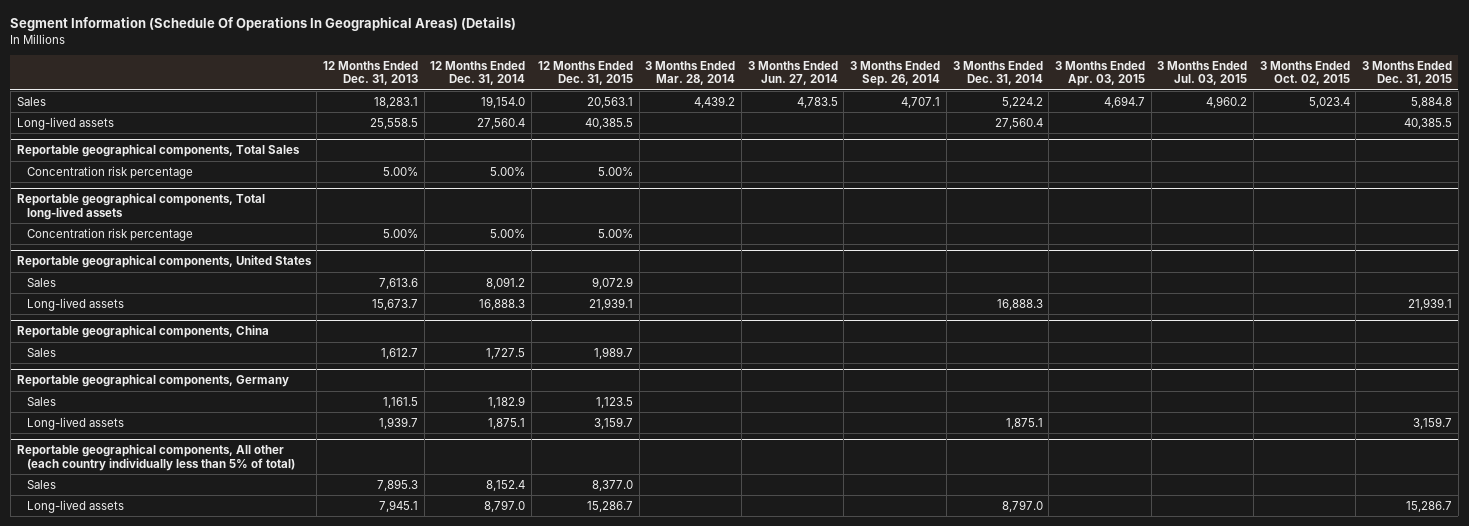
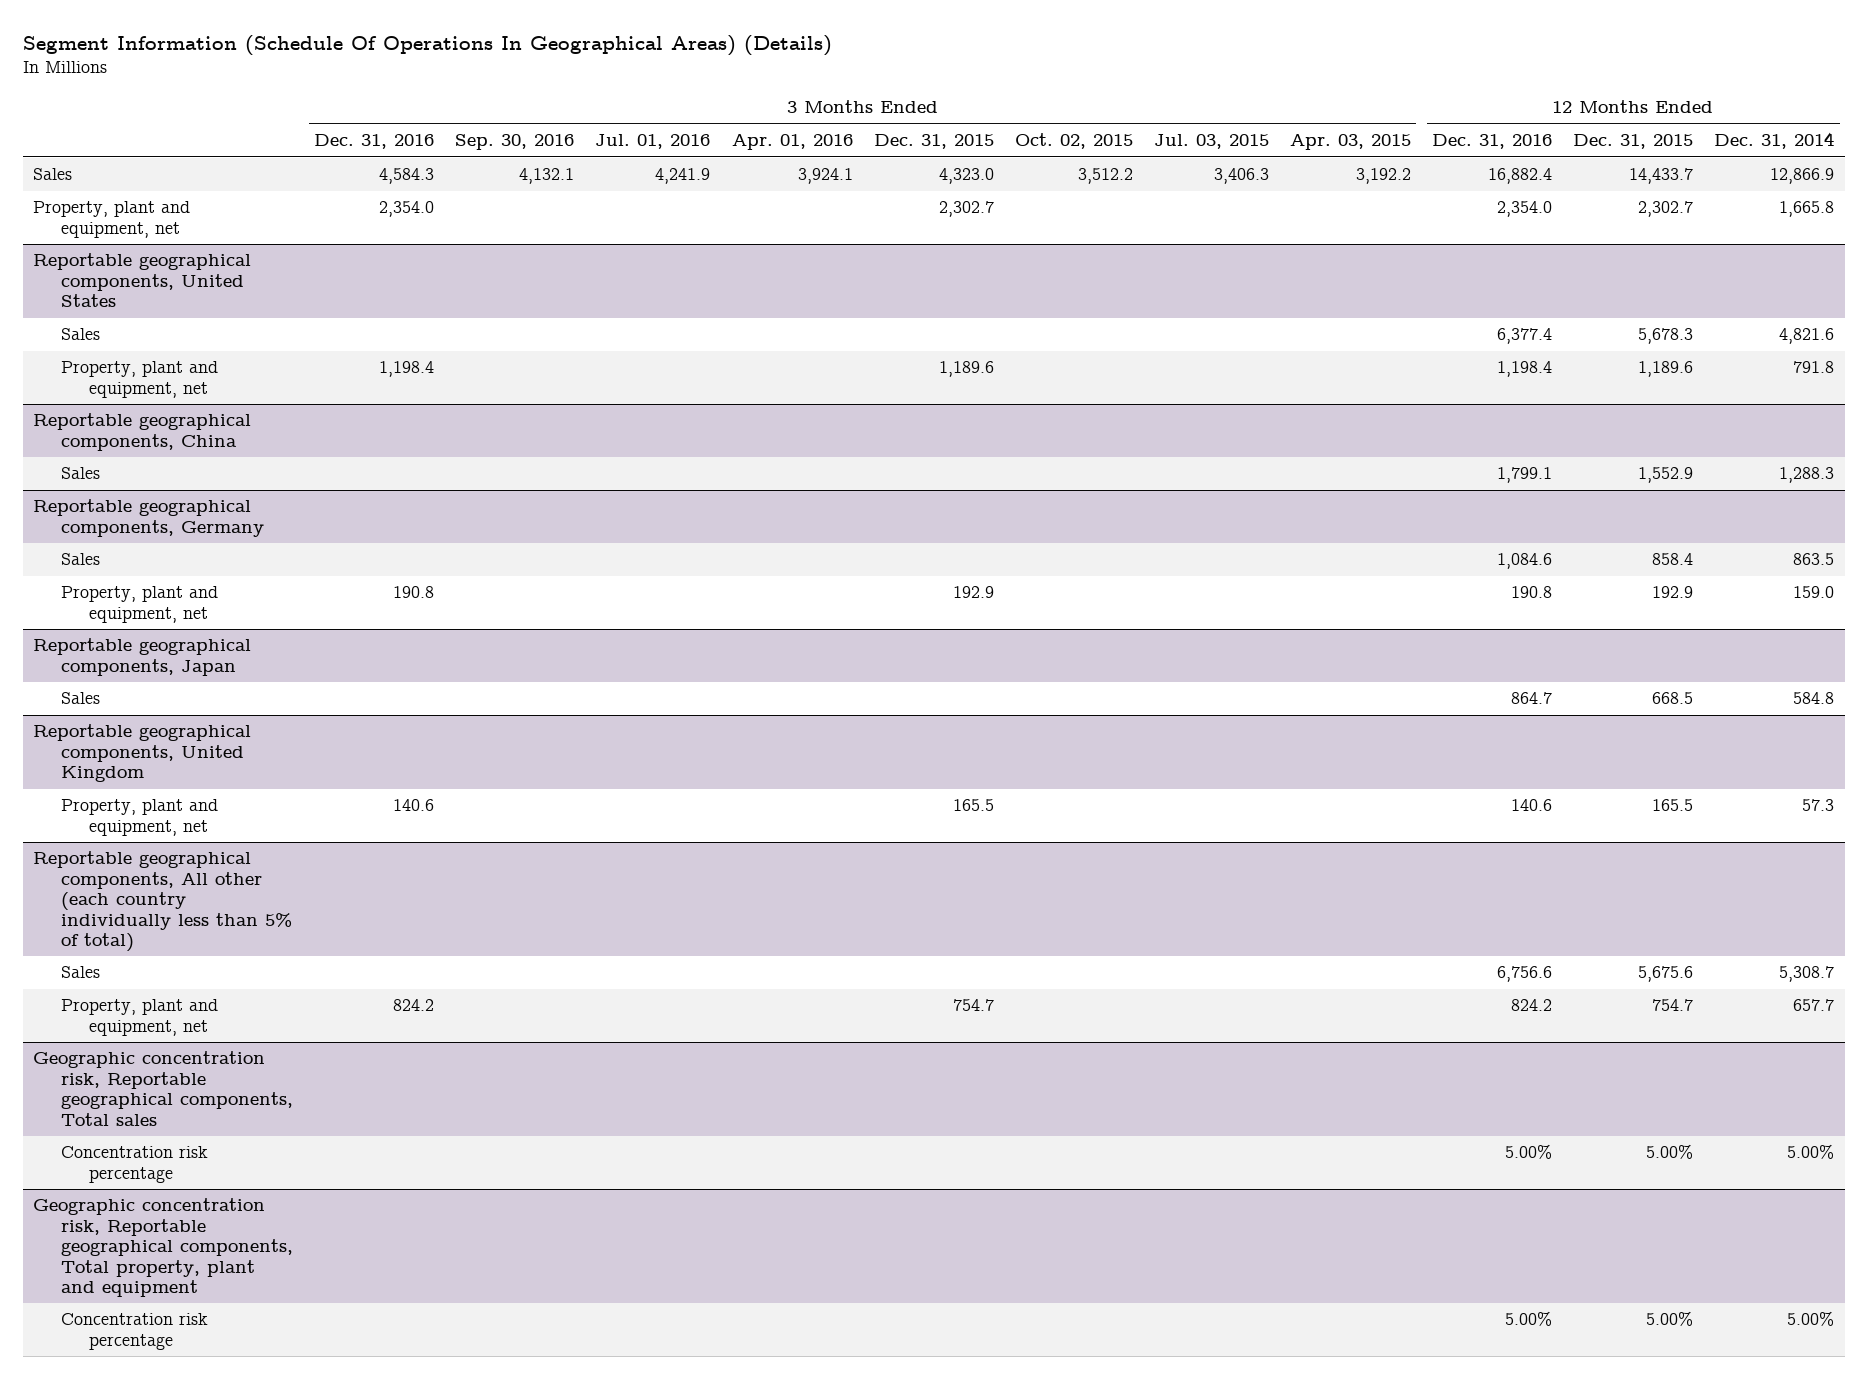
- | 12 Months Ended Dec. 31, 2013 | 12 Months Ended Dec. 31, 2014 | 12 Months Ended Dec. 31, 2015 | 3 Months Ended Mar. 28, 2014 | 3 Months Ended Jun. 27, 2014 | 3 Months Ended Sep. 26, 2014 | 3 Months Ended Dec. 31, 2014 | 3 Months Ended Apr. 03, 2015 | 3 Months Ended Jul. 03, 2015 | 3 Months Ended Oct. 02, 2015 | 3 Months Ended Dec. 31, 2015
+ | 3 Months Ended Dec. 31, 2016 | 3 Months Ended Sep. 30, 2016 | 3 Months Ended Jul. 01, 2016 | 3 Months Ended Apr. 01, 2016 | 3 Months Ended Dec. 31, 2015 | 3 Months Ended Oct. 02, 2015 | 3 Months Ended Jul. 03, 2015 | 3 Months Ended Apr. 03, 2015 | 12 Months Ended Dec. 31, 2016 | 12 Months Ended Dec. 31, 2015 | 12 Months Ended Dec. 31, 2014
- Sales | 18,283.1 | 19,154.0 | 20,563.1 | 4,439.2 | 4,783.5 | 4,707.1 | 5,224.2 | 4,694.7 | 4,960.2 | 5,023.4 | 5,884.8
- Long-lived assets | 25,558.5 | 27,560.4 | 40,385.5 | | | | 27,560.4 | | | | 40,385.5
- Reportable geographical components, Total Sales
- Concentration risk percentage | 5.00% | 5.00% | 5.00% | | | | | | | |
- Reportable geographical components, Total long-lived assets
- Concentration risk percentage | 5.00% | 5.00% | 5.00% | | | | | | | |
+ Sales | 4,584.3 | 4,132.1 | 4,241.9 | 3,924.1 | 4,323.0 | 3,512.2 | 3,406.3 | 3,192.2 | 16,882.4 | 14,433.7 | 12,866.9
+ Property, plant and equipment, net | 2,354.0 | | | | 2,302.7 | | | | 2,354.0 | 2,302.7 | 1,665.8
@ Reportable geographical components, United States
- Sales | 7,613.6 | 8,091.2 | 9,072.9 | | | | | | | |
- Long-lived assets | 15,673.7 | 16,888.3 | 21,939.1 | | | | 16,888.3 | | | | 21,939.1
+ Sales | | | | | | | | | 6,377.4 | 5,678.3 | 4,821.6
+ Property, plant and equipment, net | 1,198.4 | | | | 1,189.6 | | | | 1,198.4 | 1,189.6 | 791.8
@ Reportable geographical components, China
- Sales | 1,612.7 | 1,727.5 | 1,989.7 | | | | | | | |
+ Sales | | | | | | | | | 1,799.1 | 1,552.9 | 1,288.3
@ Reportable geographical components, Germany
- Sales | 1,161.5 | 1,182.9 | 1,123.5 | | | | | | | |
- Long-lived assets | 1,939.7 | 1,875.1 | 3,159.7 | | | | 1,875.1 | | | | 3,159.7
+ Sales | | | | | | | | | 1,084.6 | 858.4 | 863.5
+ Property, plant and equipment, net | 190.8 | | | | 192.9 | | | | 190.8 | 192.9 | 159.0
+ Reportable geographical components, Japan
+ Sales | | | | | | | | | 864.7 | 668.5 | 584.8
+ Reportable geographical components, United Kingdom
+ Property, plant and equipment, net | 140.6 | | | | 165.5 | | | | 140.6 | 165.5 | 57.3
@ Reportable geographical components, All other (each country individually less than 5% of total)
- Sales | 7,895.3 | 8,152.4 | 8,377.0 | | | | | | | |
- Long-lived assets | 7,945.1 | 8,797.0 | 15,286.7 | | | | 8,797.0 | | | | 15,286.7
+ Sales | | | | | | | | | 6,756.6 | 5,675.6 | 5,308.7
+ Property, plant and equipment, net | 824.2 | | | | 754.7 | | | | 824.2 | 754.7 | 657.7
+ Geographic concentration risk, Reportable geographical components, Total sales
+ Concentration risk percentage | | | | | | | | | 5.00% | 5.00% | 5.00%
+ Geographic concentration risk, Reportable geographical components, Total property, plant and equipment
+ Concentration risk percentage | | | | | | | | | 5.00% | 5.00% | 5.00%

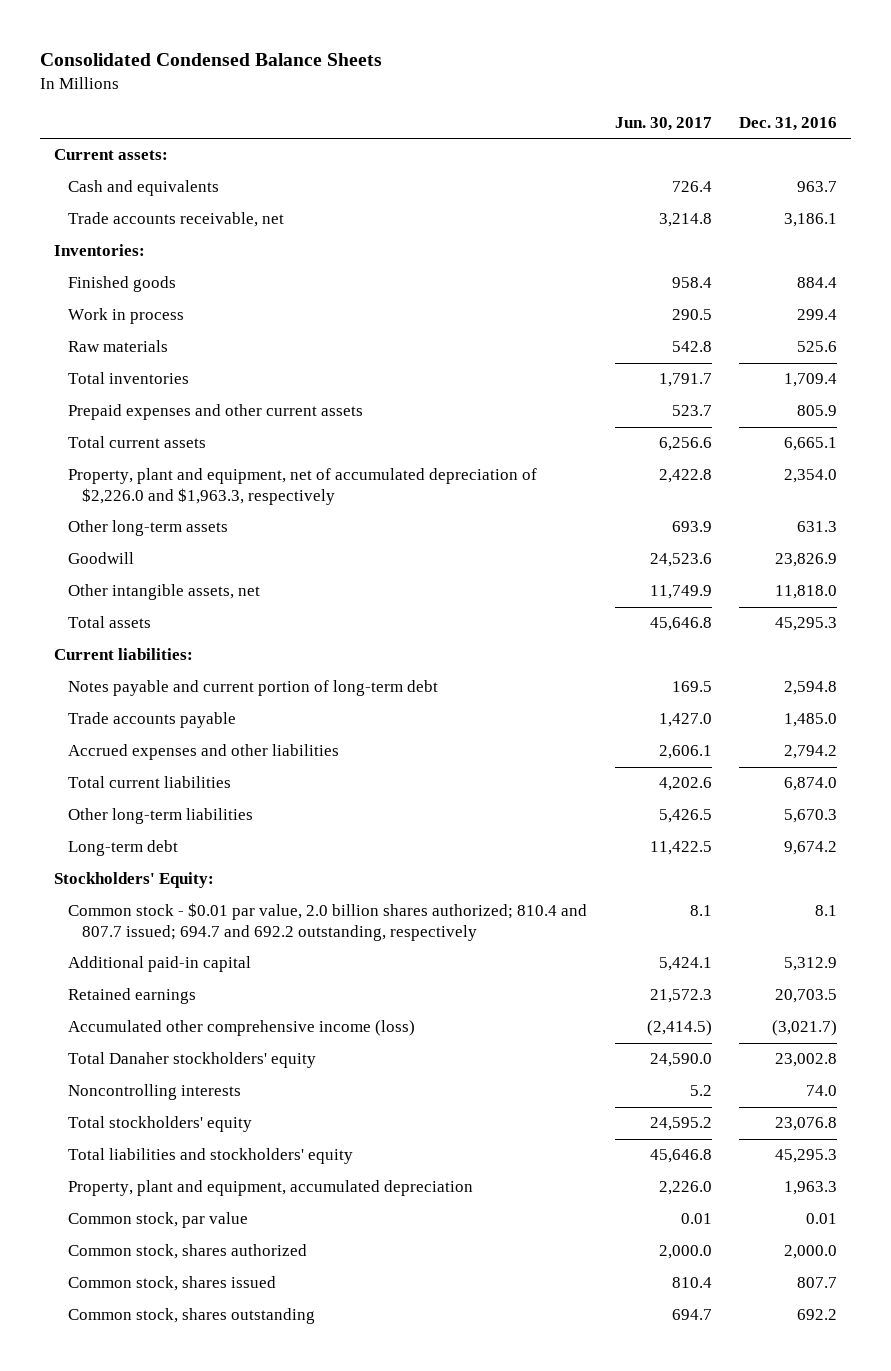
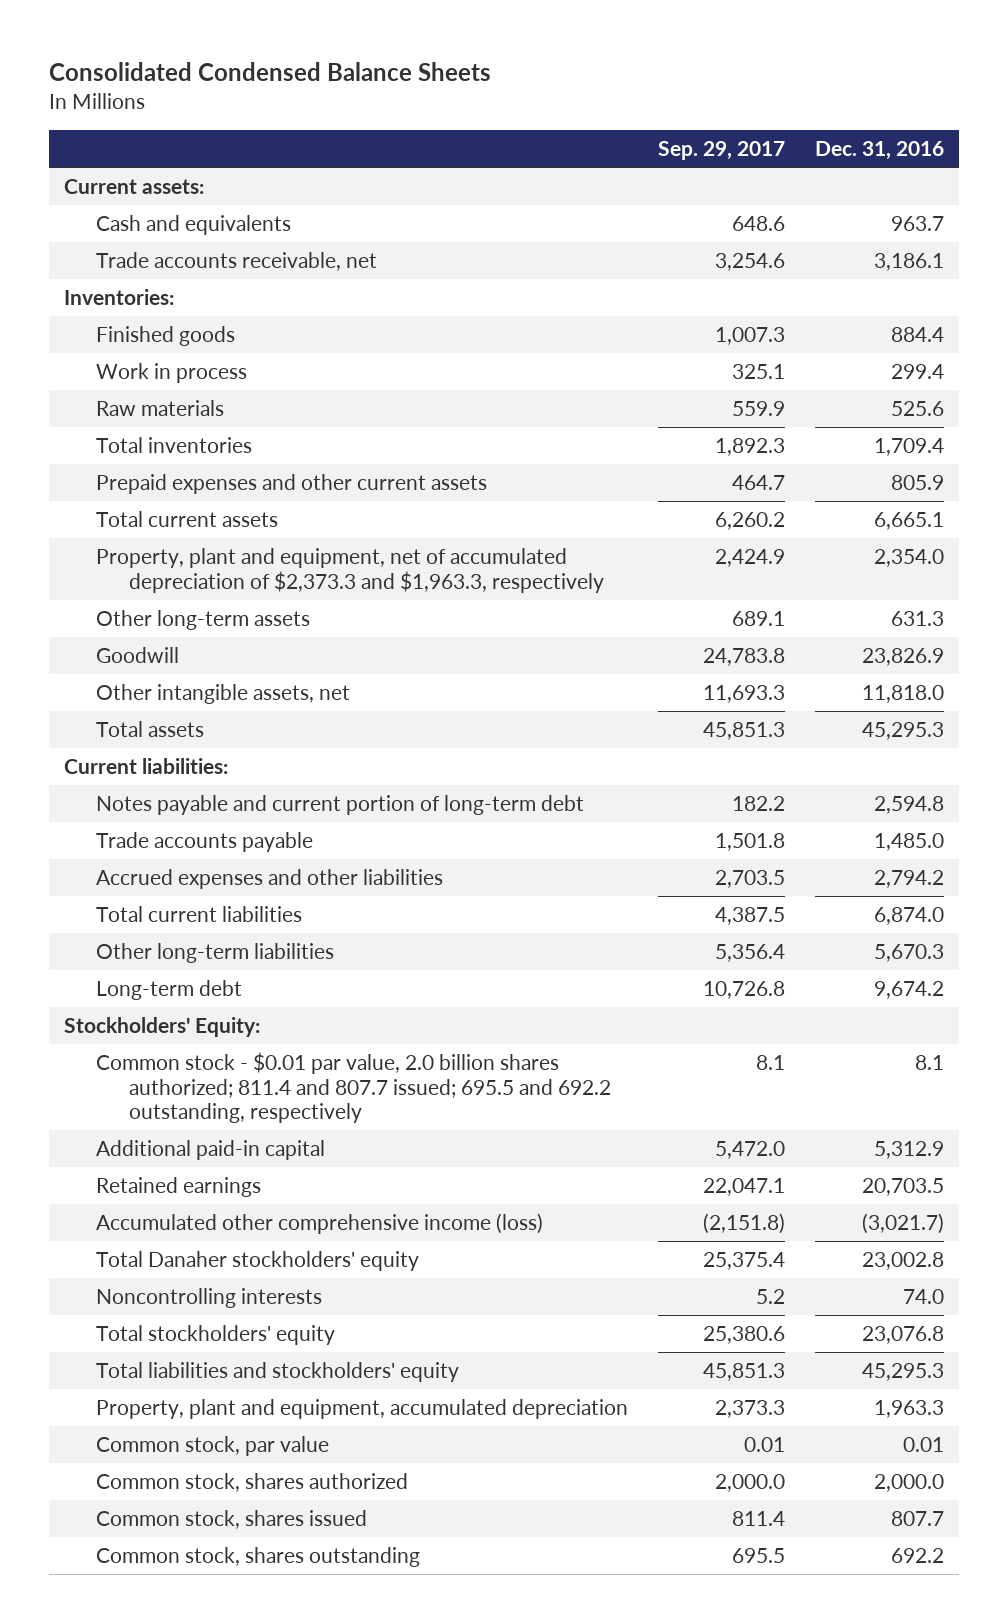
- | Jun. 30, 2017 | Dec. 31, 2016
+ | Sep. 29, 2017 | Dec. 31, 2016
- Property, plant and equipment, net of accumulated depreciation of $2,226.0 and $1,963.3, respectively | 2,422.8 | 2,354.0
+ Property, plant and equipment, net of accumulated depreciation of $2,373.3 and $1,963.3, respectively | 2,424.9 | 2,354.0
- Common stock - $0.01 par value, 2.0 billion shares authorized; 810.4 and 807.7 issued; 694.7 and 692.2 outstanding, respectively | 8.1 | 8.1
+ Common stock - $0.01 par value, 2.0 billion shares authorized; 811.4 and 807.7 issued; 695.5 and 692.2 outstanding, respectively | 8.1 | 8.1

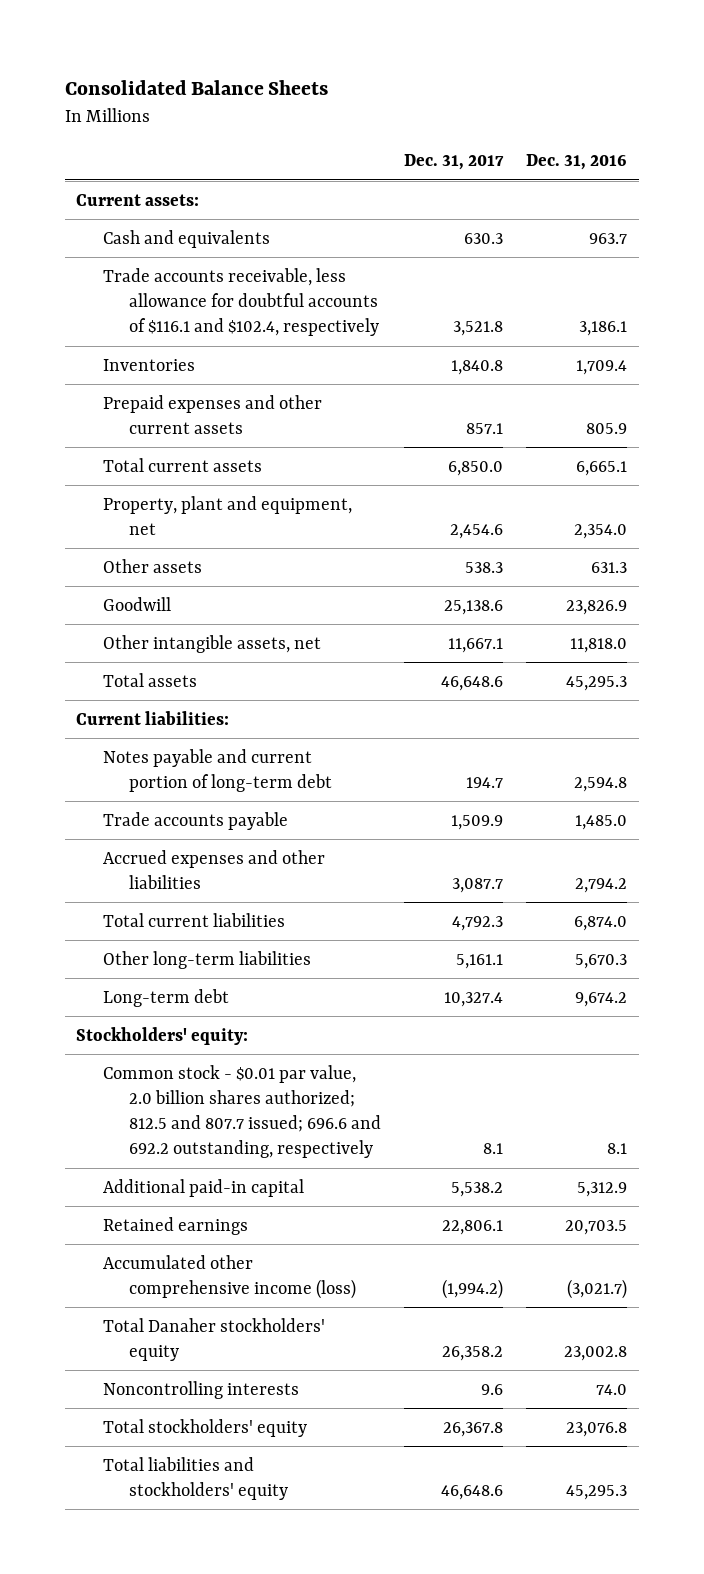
- Consolidated Condensed Balance Sheets
+ Consolidated Balance Sheets
- | Sep. 29, 2017 | Dec. 31, 2016
+ | Dec. 31, 2017 | Dec. 31, 2016
- Trade accounts receivable, net | 3,254.6 | 3,186.1
- Inventories:
- Finished goods | 1,007.3 | 884.4
- Work in process | 325.1 | 299.4
- Raw materials | 559.9 | 525.6
- Total inventories | 1,892.3 | 1,709.4
+ Trade accounts receivable, less allowance for doubtful accounts of $116.1 and $102.4, respectively | 3,521.8 | 3,186.1
+ Inventories | 1,840.8 | 1,709.4
- Property, plant and equipment, net of accumulated depreciation of $2,373.3 and $1,963.3, respectively | 2,424.9 | 2,354.0
- Other long-term assets | 689.1 | 631.3
+ Property, plant and equipment, net | 2,454.6 | 2,354.0
+ Other assets | 538.3 | 631.3
- Stockholders' Equity:
- Common stock - $0.01 par value, 2.0 billion shares authorized; 811.4 and 807.7 issued; 695.5 and 692.2 outstanding, respectively | 8.1 | 8.1
+ Stockholders' equity:
+ Common stock - $0.01 par value, 2.0 billion shares authorized; 812.5 and 807.7 issued; 696.6 and 692.2 outstanding, respectively | 8.1 | 8.1
- Property, plant and equipment, accumulated depreciation | 2,373.3 | 1,963.3
- Common stock, par value | 0.01 | 0.01
- Common stock, shares authorized | 2,000.0 | 2,000.0
- Common stock, shares issued | 811.4 | 807.7
- Common stock, shares outstanding | 695.5 | 692.2

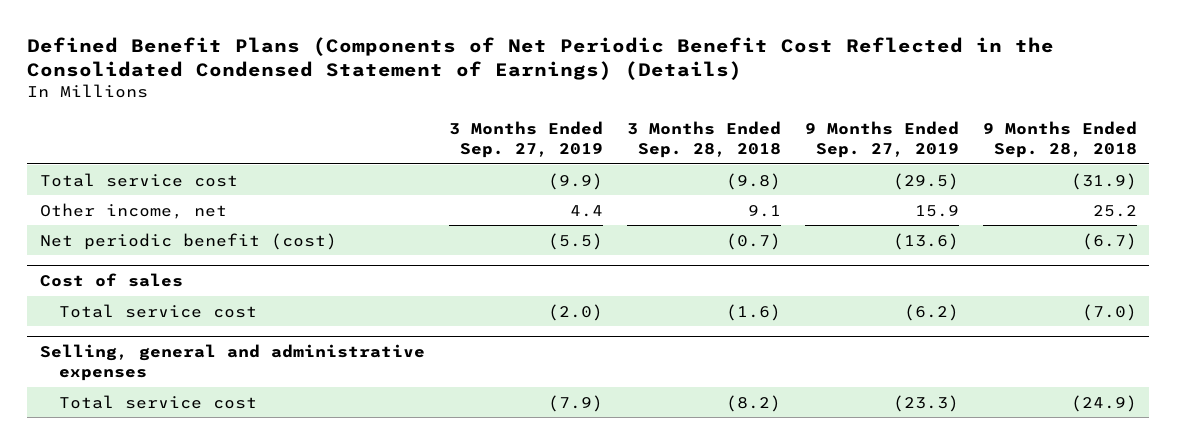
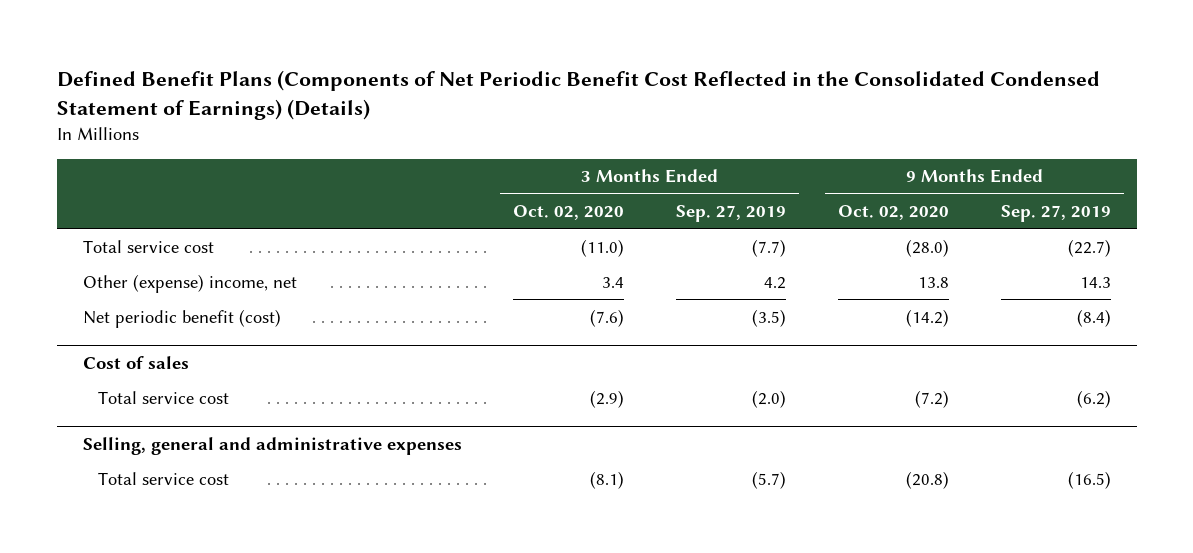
- | 3 Months Ended Sep. 27, 2019 | 3 Months Ended Sep. 28, 2018 | 9 Months Ended Sep. 27, 2019 | 9 Months Ended Sep. 28, 2018
+ | 3 Months Ended Oct. 02, 2020 | 3 Months Ended Sep. 27, 2019 | 9 Months Ended Oct. 02, 2020 | 9 Months Ended Sep. 27, 2019
- Total service cost | (9.9) | (9.8) | (29.5) | (31.9)
- Other income, net | 4.4 | 9.1 | 15.9 | 25.2
- Net periodic benefit (cost) | (5.5) | (0.7) | (13.6) | (6.7)
+ Total service cost | (11.0) | (7.7) | (28.0) | (22.7)
+ Other (expense) income, net | 3.4 | 4.2 | 13.8 | 14.3
+ Net periodic benefit (cost) | (7.6) | (3.5) | (14.2) | (8.4)
@ Selling, general and administrative expenses
- Total service cost | (7.9) | (8.2) | (23.3) | (24.9)
+ Total service cost | (8.1) | (5.7) | (20.8) | (16.5)

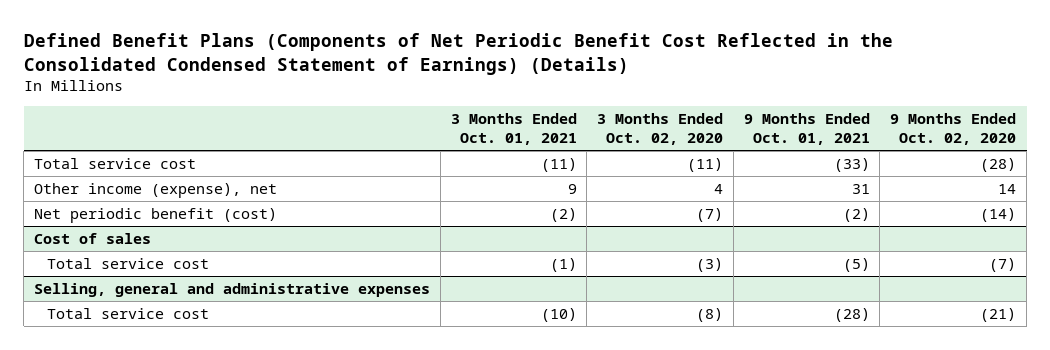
- | 3 Months Ended Oct. 02, 2020 | 3 Months Ended Sep. 27, 2019 | 9 Months Ended Oct. 02, 2020 | 9 Months Ended Sep. 27, 2019
+ | 3 Months Ended Oct. 01, 2021 | 3 Months Ended Oct. 02, 2020 | 9 Months Ended Oct. 01, 2021 | 9 Months Ended Oct. 02, 2020
- Total service cost | (11.0) | (7.7) | (28.0) | (22.7)
- Other (expense) income, net | 3.4 | 4.2 | 13.8 | 14.3
- Net periodic benefit (cost) | (7.6) | (3.5) | (14.2) | (8.4)
+ Total service cost | (11) | (11) | (33) | (28)
+ Other income (expense), net | 9 | 4 | 31 | 14
+ Net periodic benefit (cost) | (2) | (7) | (2) | (14)
@ Cost of sales
- Total service cost | (2.9) | (2.0) | (7.2) | (6.2)
+ Total service cost | (1) | (3) | (5) | (7)
@ Selling, general and administrative expenses
- Total service cost | (8.1) | (5.7) | (20.8) | (16.5)
+ Total service cost | (10) | (8) | (28) | (21)

